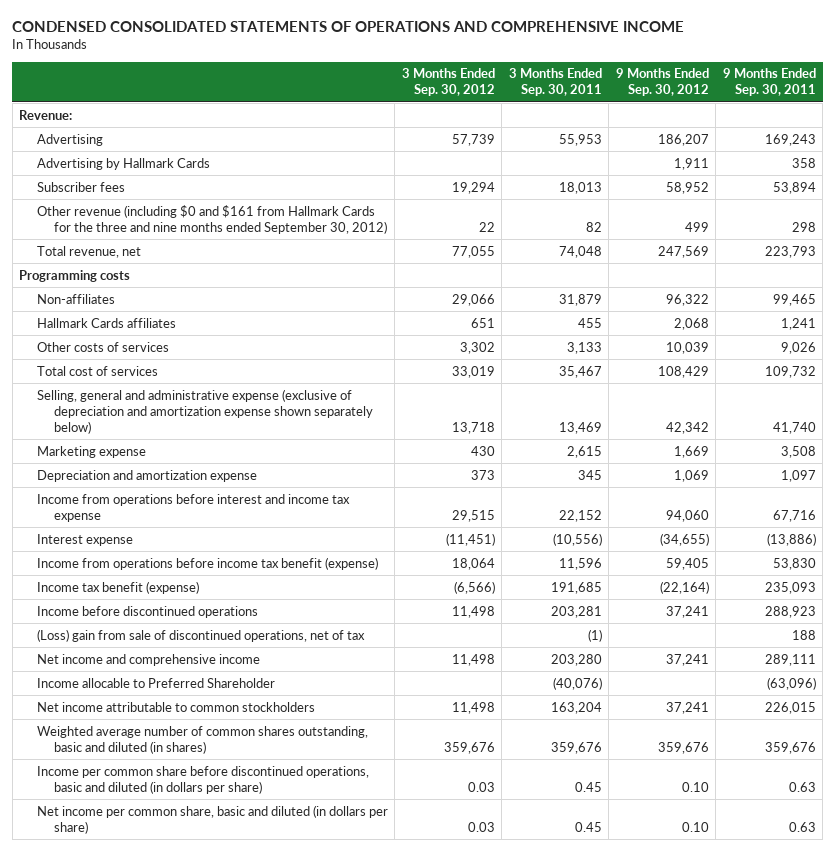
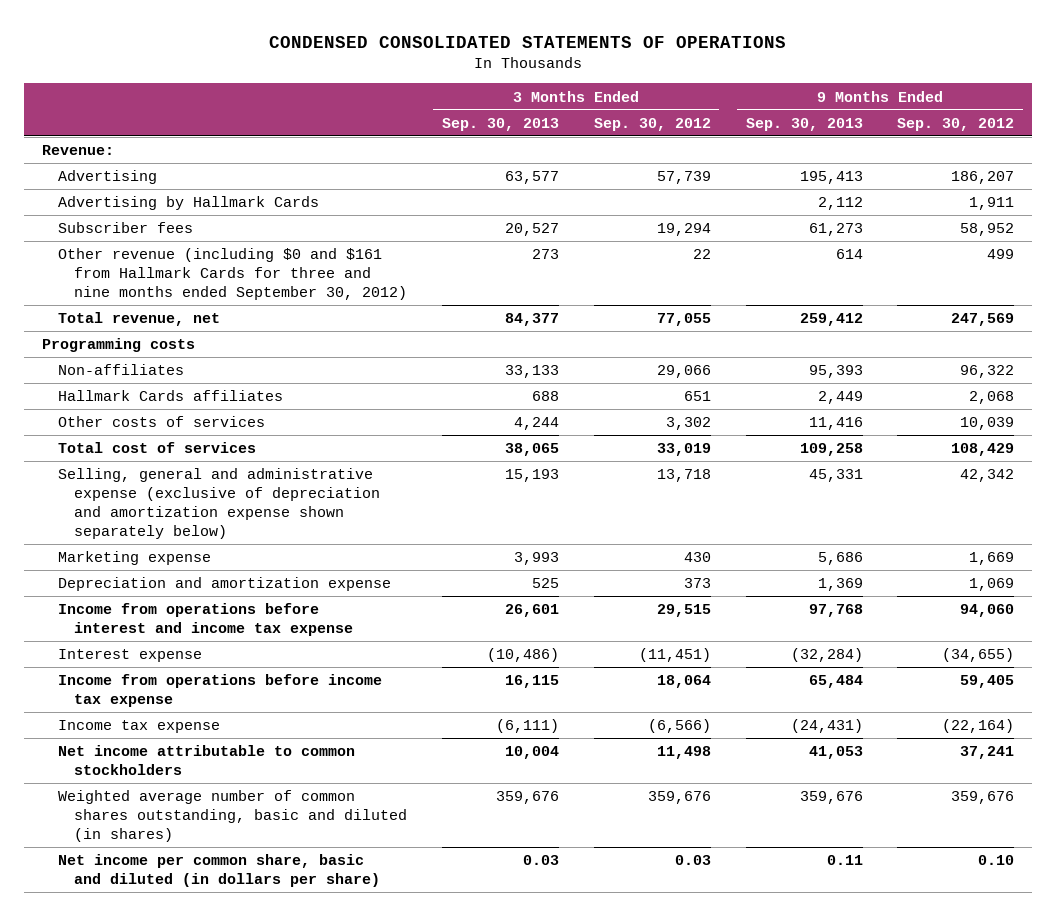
- CONDENSED CONSOLIDATED STATEMENTS OF OPERATIONS AND COMPREHENSIVE INCOME
+ CONDENSED CONSOLIDATED STATEMENTS OF OPERATIONS
- | 3 Months Ended Sep. 30, 2012 | 3 Months Ended Sep. 30, 2011 | 9 Months Ended Sep. 30, 2012 | 9 Months Ended Sep. 30, 2011
+ | 3 Months Ended Sep. 30, 2013 | 3 Months Ended Sep. 30, 2012 | 9 Months Ended Sep. 30, 2013 | 9 Months Ended Sep. 30, 2012
- Other revenue (including $0 and $161 from Hallmark Cards for the three and nine months ended September 30, 2012) | 22 | 82 | 499 | 298
+ Other revenue (including $0 and $161 from Hallmark Cards for three and nine months ended September 30, 2012) | 273 | 22 | 614 | 499
- Income from operations before income tax benefit (expense) | 18,064 | 11,596 | 59,405 | 53,830
- Income tax benefit (expense) | (6,566) | 191,685 | (22,164) | 235,093
- Income before discontinued operations | 11,498 | 203,281 | 37,241 | 288,923
- (Loss) gain from sale of discontinued operations, net of tax | | (1) | | 188
- Net income and comprehensive income | 11,498 | 203,280 | 37,241 | 289,111
- Income allocable to Preferred Shareholder | | (40,076) | | (63,096)
+ Income from operations before income tax expense | 16,115 | 18,064 | 65,484 | 59,405
+ Income tax expense | (6,111) | (6,566) | (24,431) | (22,164)
- Income per common share before discontinued operations, basic and diluted (in dollars per share) | 0.03 | 0.45 | 0.10 | 0.63

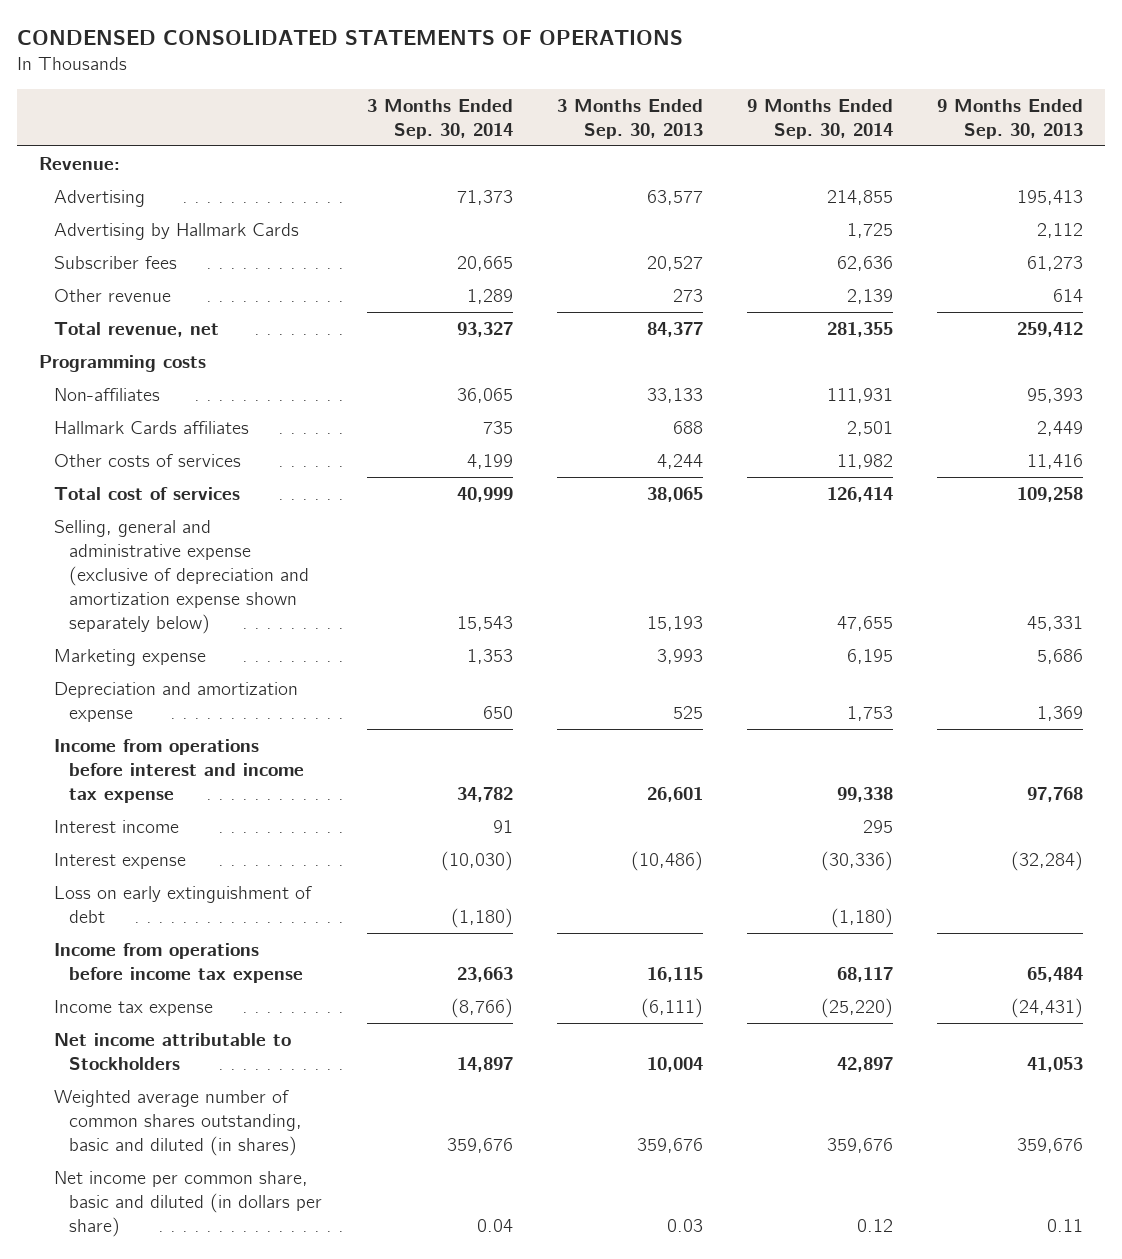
- | 3 Months Ended Sep. 30, 2013 | 3 Months Ended Sep. 30, 2012 | 9 Months Ended Sep. 30, 2013 | 9 Months Ended Sep. 30, 2012
+ | 3 Months Ended Sep. 30, 2014 | 3 Months Ended Sep. 30, 2013 | 9 Months Ended Sep. 30, 2014 | 9 Months Ended Sep. 30, 2013
- Other revenue (including $0 and $161 from Hallmark Cards for three and nine months ended September 30, 2012) | 273 | 22 | 614 | 499
+ Other revenue | 1,289 | 273 | 2,139 | 614
+ Interest income | 91 | | 295 |
+ Loss on early extinguishment of debt | (1,180) | | (1,180) |
- Net income attributable to common stockholders | 10,004 | 11,498 | 41,053 | 37,241
+ Net income attributable to Stockholders | 14,897 | 10,004 | 42,897 | 41,053

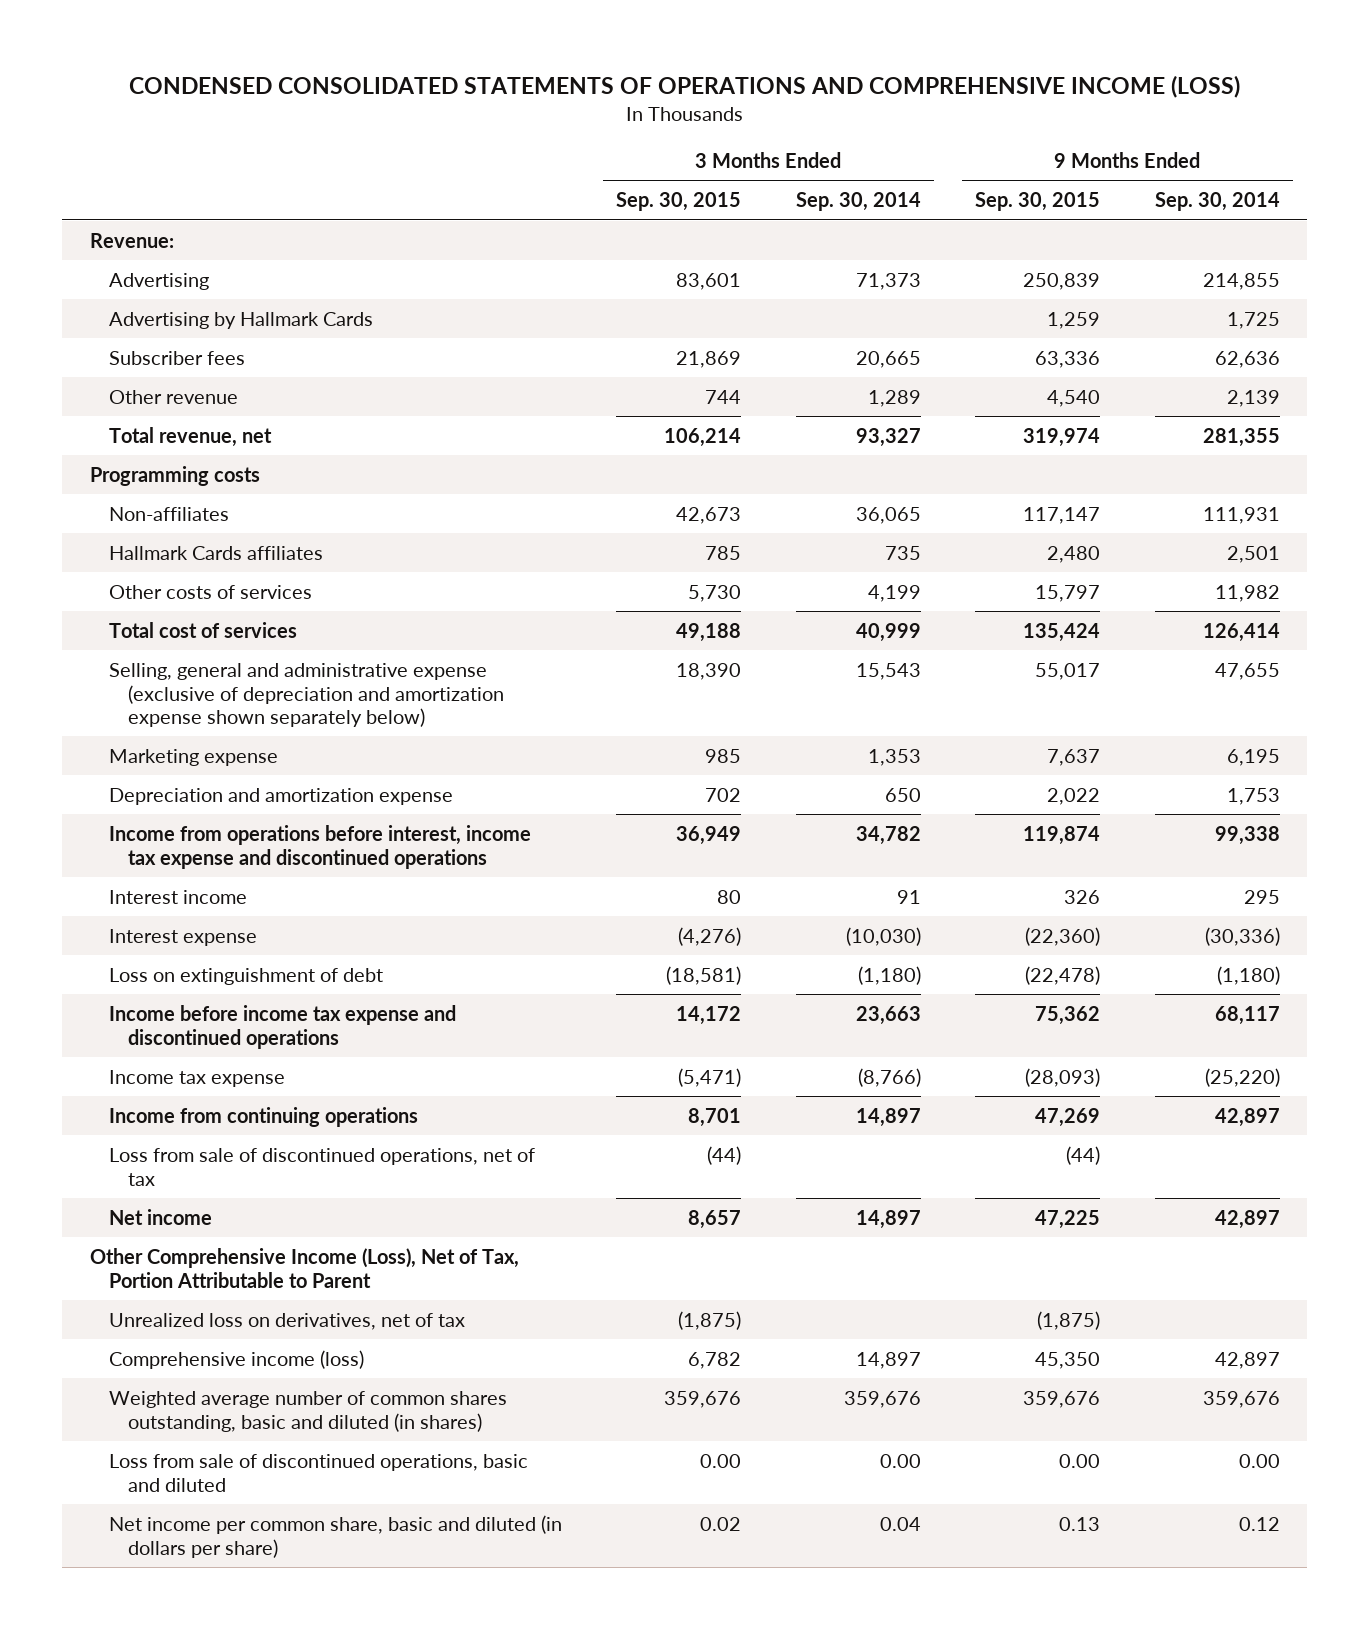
- CONDENSED CONSOLIDATED STATEMENTS OF OPERATIONS
+ CONDENSED CONSOLIDATED STATEMENTS OF OPERATIONS AND COMPREHENSIVE INCOME (LOSS)
- | 3 Months Ended Sep. 30, 2014 | 3 Months Ended Sep. 30, 2013 | 9 Months Ended Sep. 30, 2014 | 9 Months Ended Sep. 30, 2013
+ | 3 Months Ended Sep. 30, 2015 | 3 Months Ended Sep. 30, 2014 | 9 Months Ended Sep. 30, 2015 | 9 Months Ended Sep. 30, 2014
- Income from operations before interest and income tax expense | 34,782 | 26,601 | 99,338 | 97,768
+ Income from operations before interest, income tax expense and discontinued operations | 36,949 | 34,782 | 119,874 | 99,338
- Loss on early extinguishment of debt | (1,180) | | (1,180) |
- Income from operations before income tax expense | 23,663 | 16,115 | 68,117 | 65,484
+ Loss on extinguishment of debt | (18,581) | (1,180) | (22,478) | (1,180)
+ Income before income tax expense and discontinued operations | 14,172 | 23,663 | 75,362 | 68,117
- Net income attributable to Stockholders | 14,897 | 10,004 | 42,897 | 41,053
+ Income from continuing operations | 8,701 | 14,897 | 47,269 | 42,897
+ Loss from sale of discontinued operations, net of tax | (44) | | (44) |
+ Net income | 8,657 | 14,897 | 47,225 | 42,897
+ Other Comprehensive Income (Loss), Net of Tax, Portion Attributable to Parent
+ Unrealized loss on derivatives, net of tax | (1,875) | | (1,875) |
+ Comprehensive income (loss) | 6,782 | 14,897 | 45,350 | 42,897
+ Loss from sale of discontinued operations, basic and diluted | 0.00 | 0.00 | 0.00 | 0.00

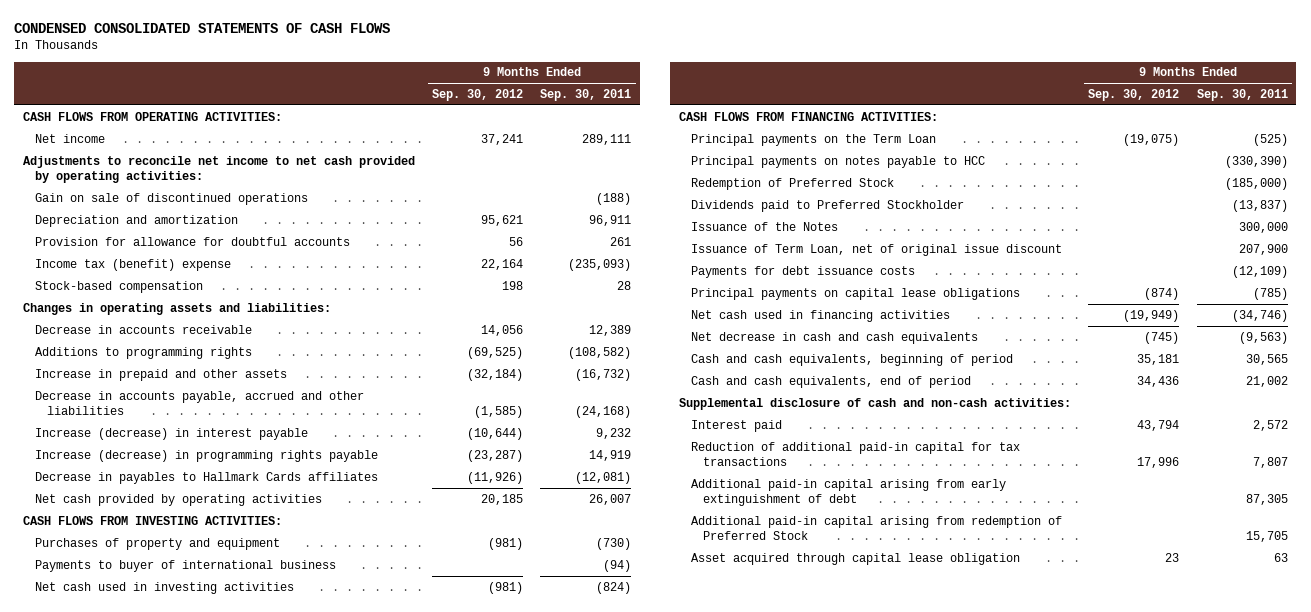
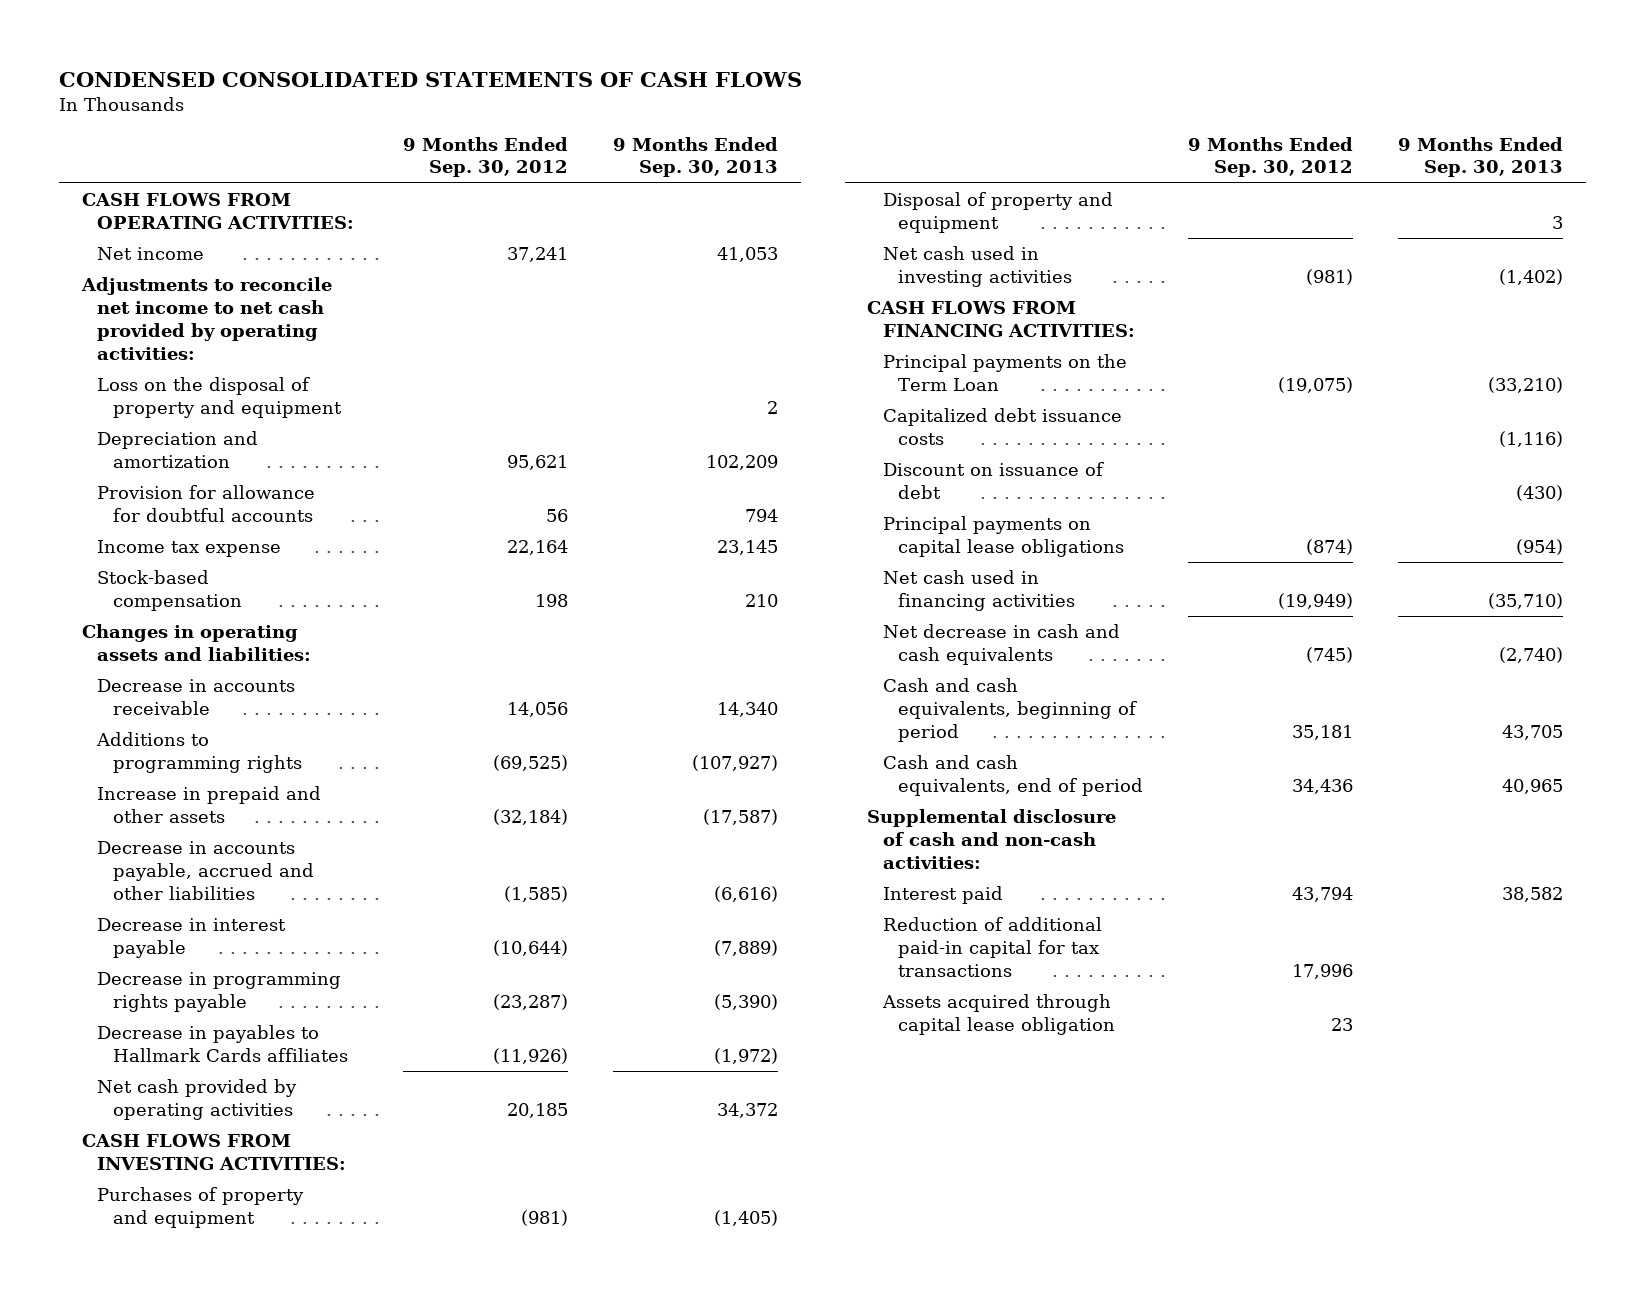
- | 9 Months Ended Sep. 30, 2012 | 9 Months Ended Sep. 30, 2011
+ | 9 Months Ended Sep. 30, 2012 | 9 Months Ended Sep. 30, 2013
- Gain on sale of discontinued operations | | (188)
+ Loss on the disposal of property and equipment | | 2
- Income tax (benefit) expense | 22,164 | (235,093)
+ Income tax expense | 22,164 | 23,145
- Increase (decrease) in interest payable | (10,644) | 9,232
- Increase (decrease) in programming rights payable | (23,287) | 14,919
+ Decrease in interest payable | (10,644) | (7,889)
+ Decrease in programming rights payable | (23,287) | (5,390)
- Payments to buyer of international business | | (94)
+ Disposal of property and equipment | | 3
- Principal payments on notes payable to HCC | | (330,390)
- Redemption of Preferred Stock | | (185,000)
- Dividends paid to Preferred Stockholder | | (13,837)
- Issuance of the Notes | | 300,000
- Issuance of Term Loan, net of original issue discount | | 207,900
- Payments for debt issuance costs | | (12,109)
+ Capitalized debt issuance costs | | (1,116)
+ Discount on issuance of debt | | (430)
- Additional paid-in capital arising from early extinguishment of debt | | 87,305
- Additional paid-in capital arising from redemption of Preferred Stock | | 15,705
- Asset acquired through capital lease obligation | 23 | 63
+ Assets acquired through capital lease obligation | 23 |

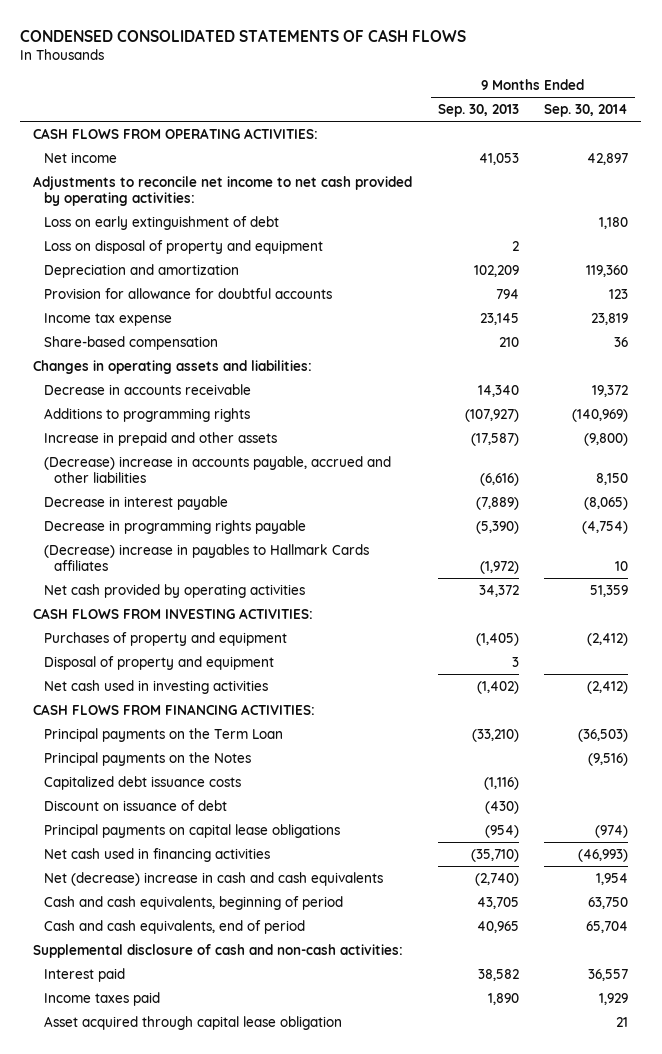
- | 9 Months Ended Sep. 30, 2012 | 9 Months Ended Sep. 30, 2013
+ | 9 Months Ended Sep. 30, 2013 | 9 Months Ended Sep. 30, 2014
- Loss on the disposal of property and equipment | | 2
+ Loss on early extinguishment of debt | | 1,180
+ Loss on disposal of property and equipment | 2 |
- Stock-based compensation | 198 | 210
+ Share-based compensation | 210 | 36
- Decrease in accounts payable, accrued and other liabilities | (1,585) | (6,616)
+ (Decrease) increase in accounts payable, accrued and other liabilities | (6,616) | 8,150
- Decrease in payables to Hallmark Cards affiliates | (11,926) | (1,972)
+ (Decrease) increase in payables to Hallmark Cards affiliates | (1,972) | 10
+ Principal payments on the Notes | | (9,516)
- Net decrease in cash and cash equivalents | (745) | (2,740)
+ Net (decrease) increase in cash and cash equivalents | (2,740) | 1,954
- Reduction of additional paid-in capital for tax transactions | 17,996 |
- Assets acquired through capital lease obligation | 23 |
+ Income taxes paid | 1,890 | 1,929
+ Asset acquired through capital lease obligation | | 21

